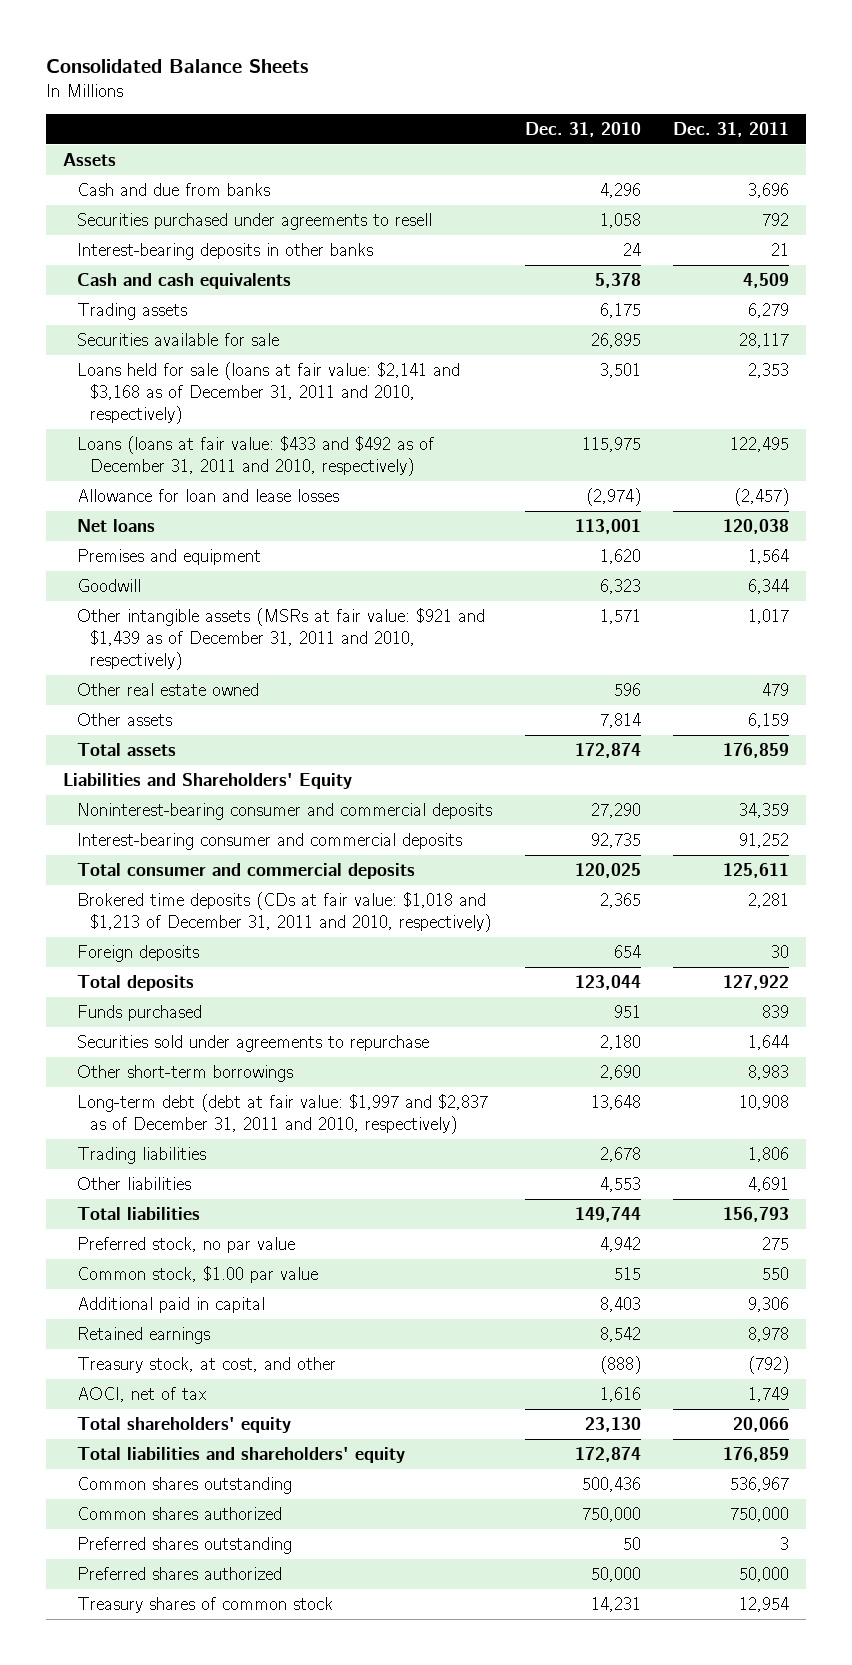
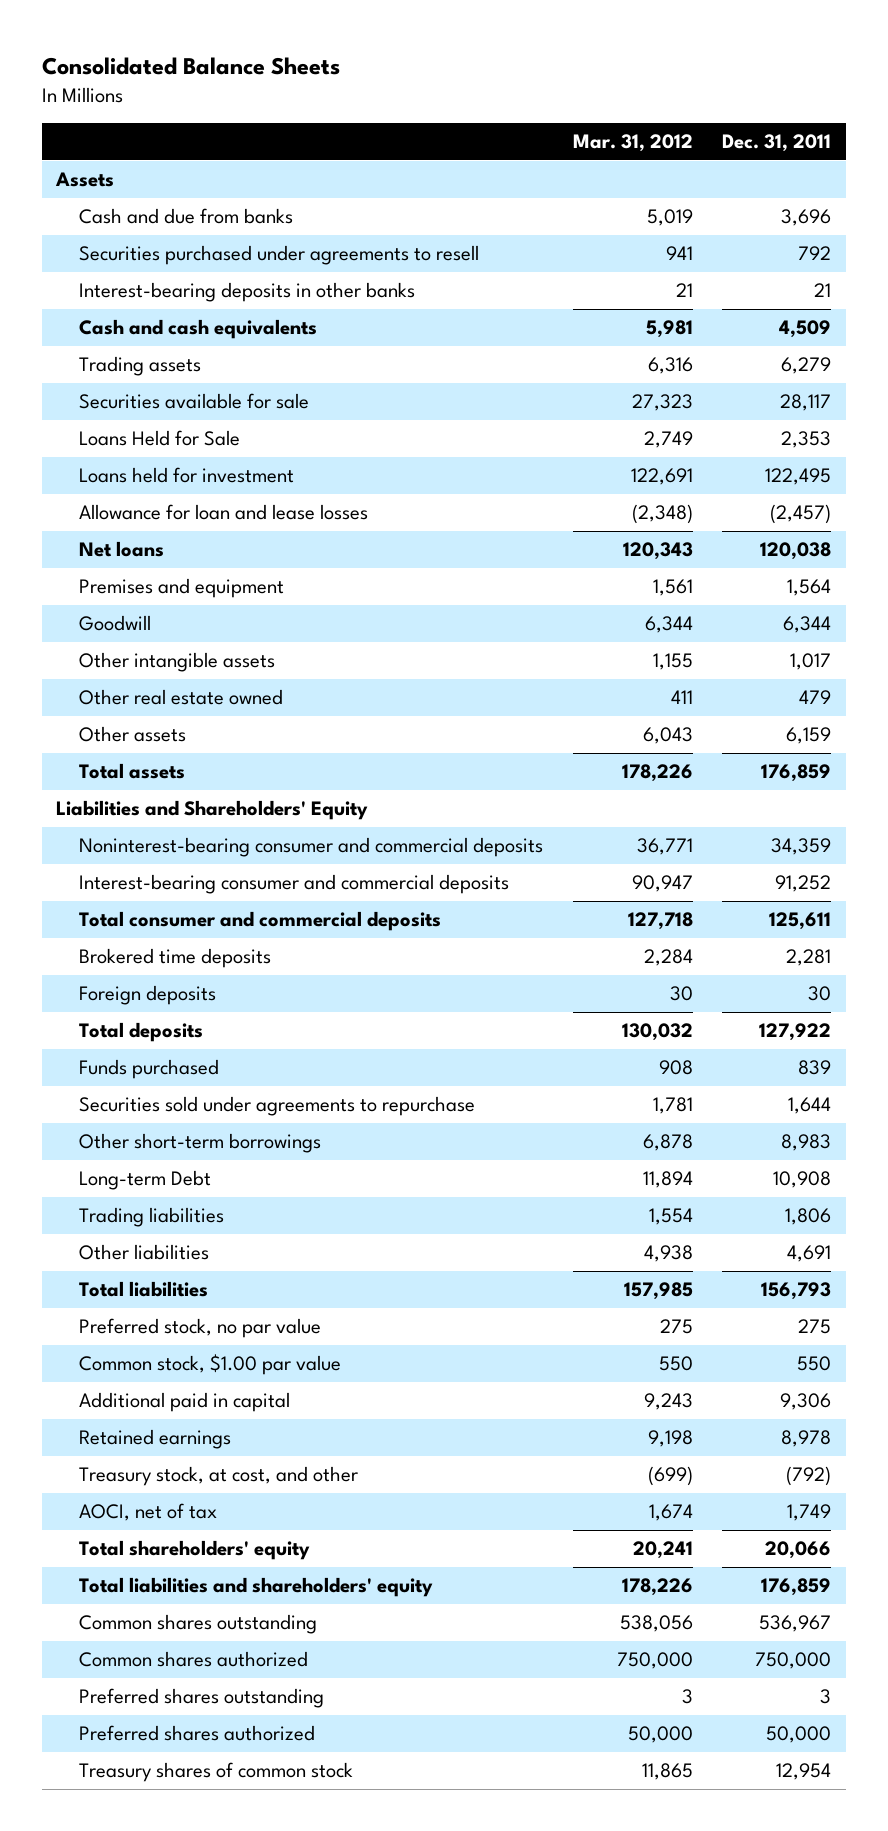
- | Dec. 31, 2010 | Dec. 31, 2011
+ | Mar. 31, 2012 | Dec. 31, 2011
- Loans held for sale (loans at fair value: $2,141 and $3,168 as of December 31, 2011 and 2010, respectively) | 3,501 | 2,353
- Loans (loans at fair value: $433 and $492 as of December 31, 2011 and 2010, respectively) | 115,975 | 122,495
+ Loans Held for Sale | 2,749 | 2,353
+ Loans held for investment | 122,691 | 122,495
- Other intangible assets (MSRs at fair value: $921 and $1,439 as of December 31, 2011 and 2010, respectively) | 1,571 | 1,017
+ Other intangible assets | 1,155 | 1,017
- Brokered time deposits (CDs at fair value: $1,018 and $1,213 of December 31, 2011 and 2010, respectively) | 2,365 | 2,281
+ Brokered time deposits | 2,284 | 2,281
- Long-term debt (debt at fair value: $1,997 and $2,837 as of December 31, 2011 and 2010, respectively) | 13,648 | 10,908
+ Long-term Debt | 11,894 | 10,908

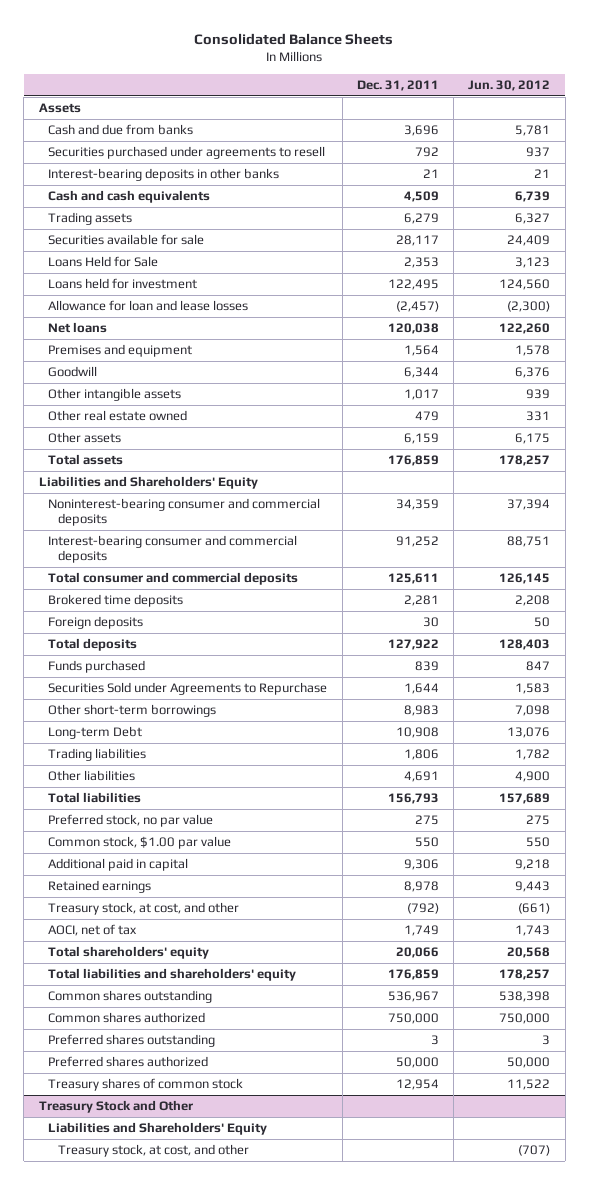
- | Mar. 31, 2012 | Dec. 31, 2011
+ | Dec. 31, 2011 | Jun. 30, 2012
- Securities sold under agreements to repurchase | 1,781 | 1,644
+ Securities Sold under Agreements to Repurchase | 1,644 | 1,583
+ Treasury Stock and Other
+ Liabilities and Shareholders' Equity
+ Treasury stock, at cost, and other | | (707)

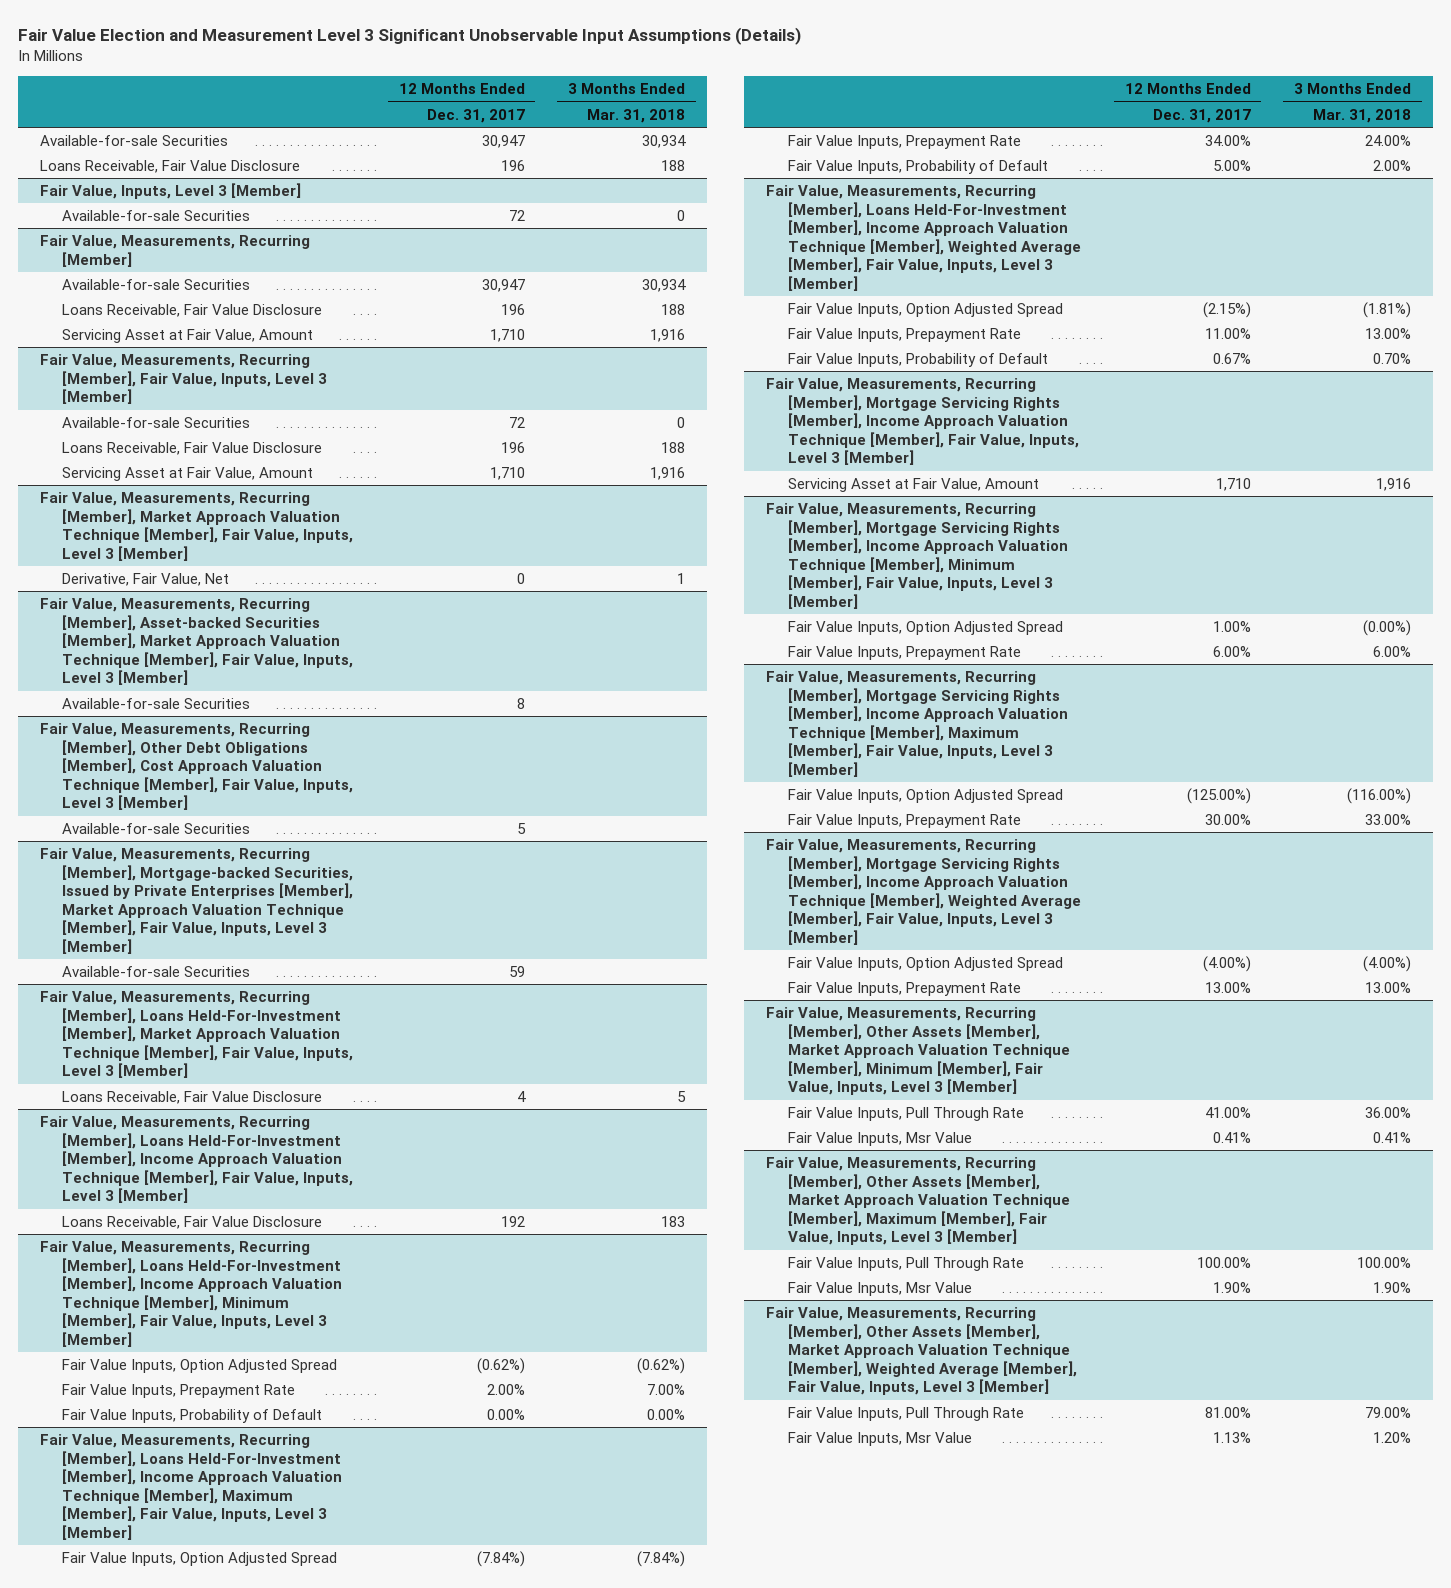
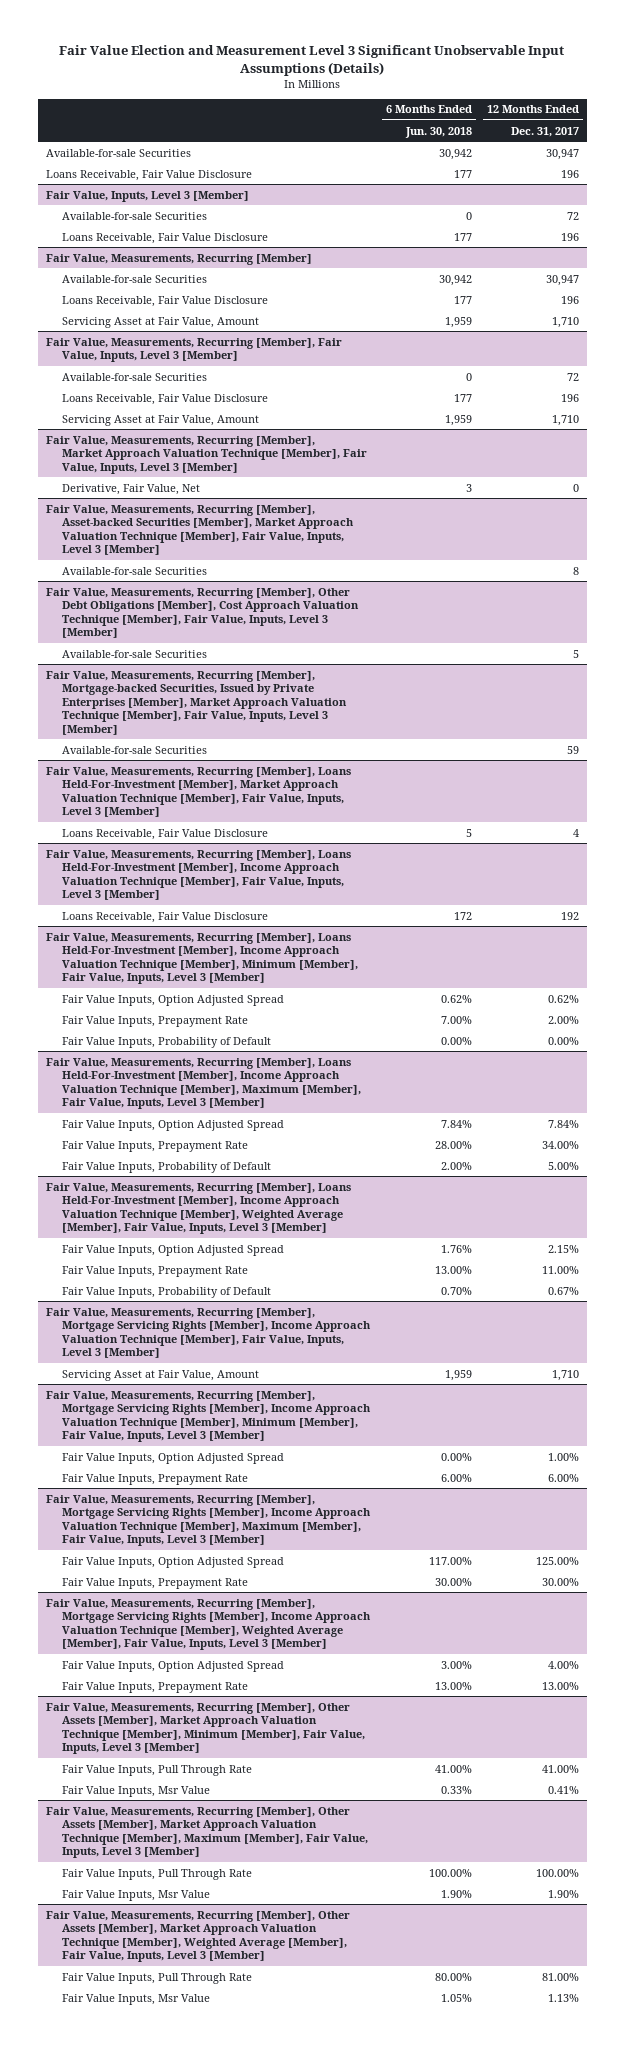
- | 12 Months Ended Dec. 31, 2017 | 3 Months Ended Mar. 31, 2018
+ | 6 Months Ended Jun. 30, 2018 | 12 Months Ended Dec. 31, 2017
@ Fair Value, Inputs, Level 3 [Member]
+ Loans Receivable, Fair Value Disclosure | 177 | 196
@ Fair Value, Measurements, Recurring [Member], Loans Held-For-Investment [Member], Income Approach Valuation Technique [Member], Minimum [Member], Fair Value, Inputs, Level 3 [Member]
- Fair Value Inputs, Option Adjusted Spread | (0.62%) | (0.62%)
+ Fair Value Inputs, Option Adjusted Spread | 0.62% | 0.62%
@ Fair Value, Measurements, Recurring [Member], Loans Held-For-Investment [Member], Income Approach Valuation Technique [Member], Maximum [Member], Fair Value, Inputs, Level 3 [Member]
- Fair Value Inputs, Option Adjusted Spread | (7.84%) | (7.84%)
+ Fair Value Inputs, Option Adjusted Spread | 7.84% | 7.84%
@ Fair Value, Measurements, Recurring [Member], Loans Held-For-Investment [Member], Income Approach Valuation Technique [Member], Weighted Average [Member], Fair Value, Inputs, Level 3 [Member]
- Fair Value Inputs, Option Adjusted Spread | (2.15%) | (1.81%)
+ Fair Value Inputs, Option Adjusted Spread | 1.76% | 2.15%
@ Fair Value, Measurements, Recurring [Member], Mortgage Servicing Rights [Member], Income Approach Valuation Technique [Member], Maximum [Member], Fair Value, Inputs, Level 3 [Member]
- Fair Value Inputs, Option Adjusted Spread | (125.00%) | (116.00%)
+ Fair Value Inputs, Option Adjusted Spread | 117.00% | 125.00%
@ Fair Value, Measurements, Recurring [Member], Mortgage Servicing Rights [Member], Income Approach Valuation Technique [Member], Weighted Average [Member], Fair Value, Inputs, Level 3 [Member]
- Fair Value Inputs, Option Adjusted Spread | (4.00%) | (4.00%)
+ Fair Value Inputs, Option Adjusted Spread | 3.00% | 4.00%

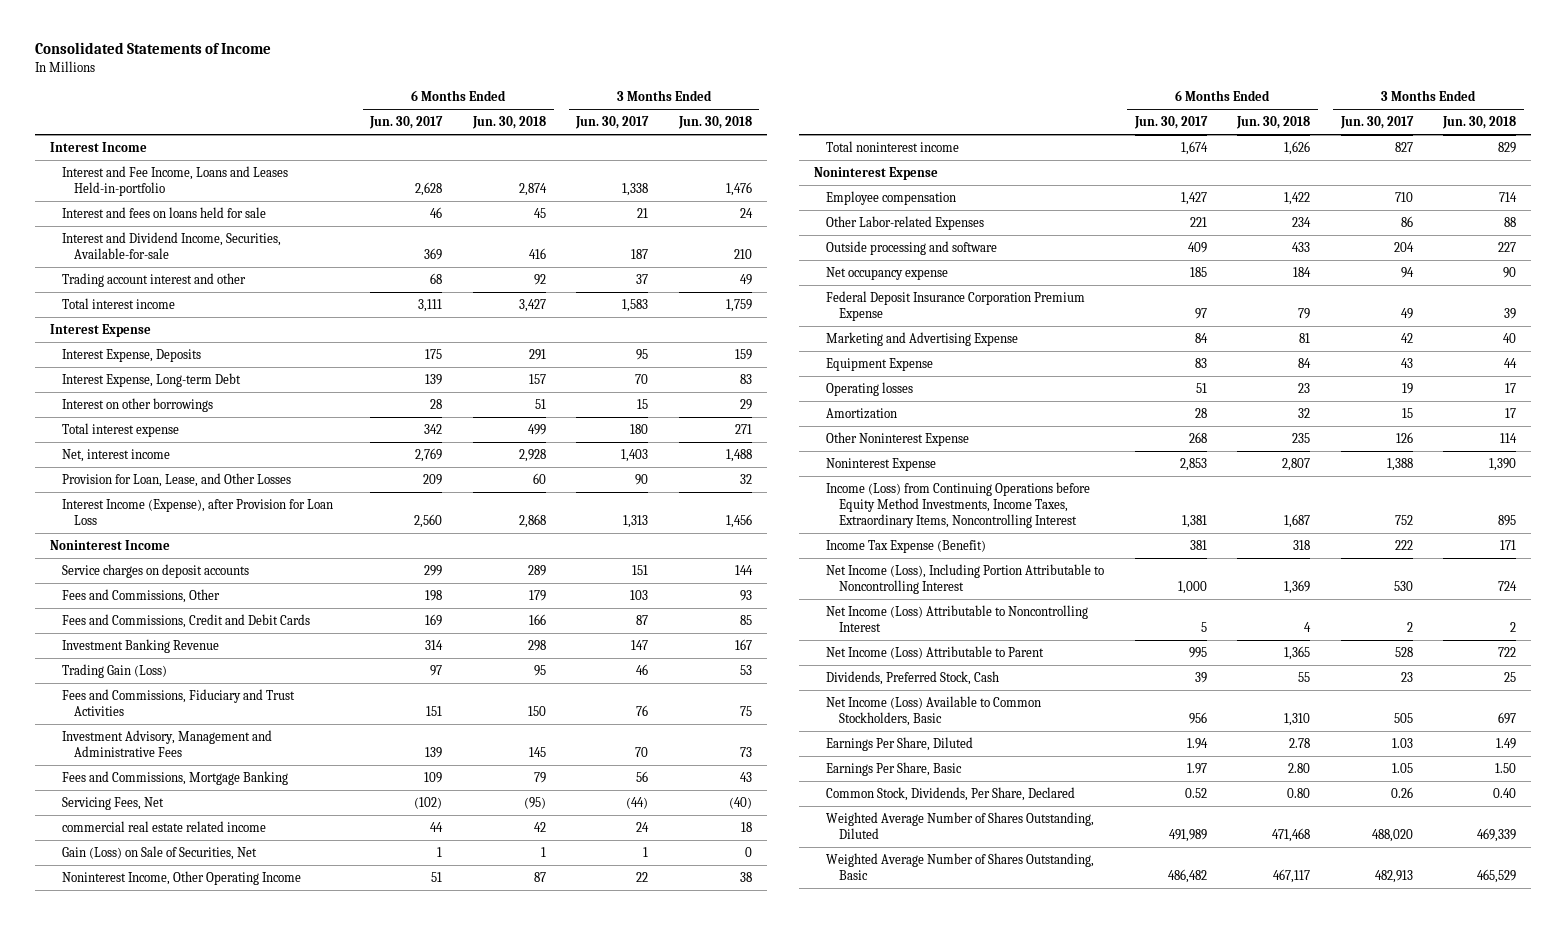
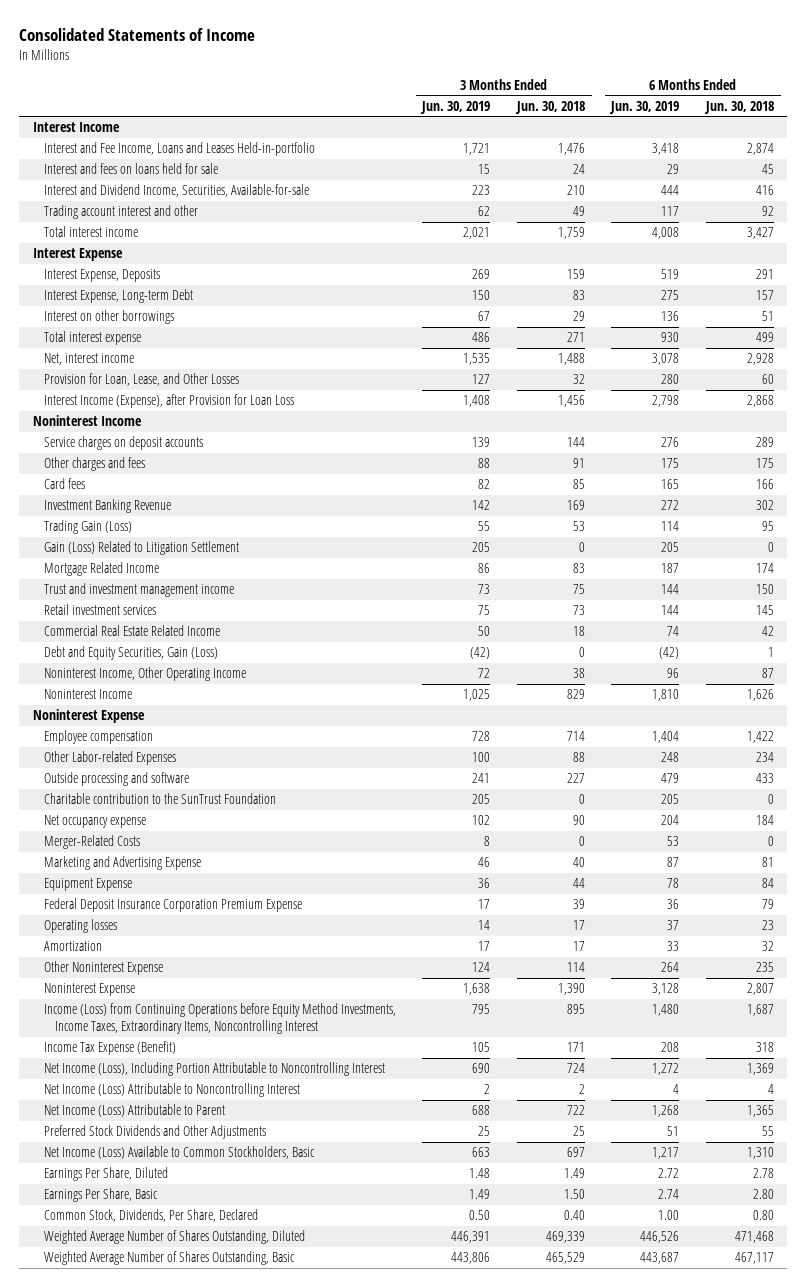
- | 6 Months Ended Jun. 30, 2017 | 6 Months Ended Jun. 30, 2018 | 3 Months Ended Jun. 30, 2017 | 3 Months Ended Jun. 30, 2018
+ | 3 Months Ended Jun. 30, 2019 | 3 Months Ended Jun. 30, 2018 | 6 Months Ended Jun. 30, 2019 | 6 Months Ended Jun. 30, 2018
- Fees and Commissions, Other | 198 | 179 | 103 | 93
- Fees and Commissions, Credit and Debit Cards | 169 | 166 | 87 | 85
- Investment Banking Revenue | 314 | 298 | 147 | 167
+ Other charges and fees | 88 | 91 | 175 | 175
+ Card fees | 82 | 85 | 165 | 166
+ Investment Banking Revenue | 142 | 169 | 272 | 302
- Fees and Commissions, Fiduciary and Trust Activities | 151 | 150 | 76 | 75
- Investment Advisory, Management and Administrative Fees | 139 | 145 | 70 | 73
- Fees and Commissions, Mortgage Banking | 109 | 79 | 56 | 43
- Servicing Fees, Net | (102) | (95) | (44) | (40)
- commercial real estate related income | 44 | 42 | 24 | 18
- Gain (Loss) on Sale of Securities, Net | 1 | 1 | 1 | 0
+ Gain (Loss) Related to Litigation Settlement | 205 | 0 | 205 | 0
+ Mortgage Related Income | 86 | 83 | 187 | 174
+ Trust and investment management income | 73 | 75 | 144 | 150
+ Retail investment services | 75 | 73 | 144 | 145
+ Commercial Real Estate Related Income | 50 | 18 | 74 | 42
+ Debt and Equity Securities, Gain (Loss) | (42) | 0 | (42) | 1
- Total noninterest income | 1,674 | 1,626 | 827 | 829
+ Noninterest Income | 1,025 | 829 | 1,810 | 1,626
+ Charitable contribution to the SunTrust Foundation | 205 | 0 | 205 | 0
+ Merger-Related Costs | 8 | 0 | 53 | 0
moved down: Federal Deposit Insurance Corporation Premium Expense | 17 | 39 | 36 | 79
- Dividends, Preferred Stock, Cash | 39 | 55 | 23 | 25
+ Preferred Stock Dividends and Other Adjustments | 25 | 25 | 51 | 55

